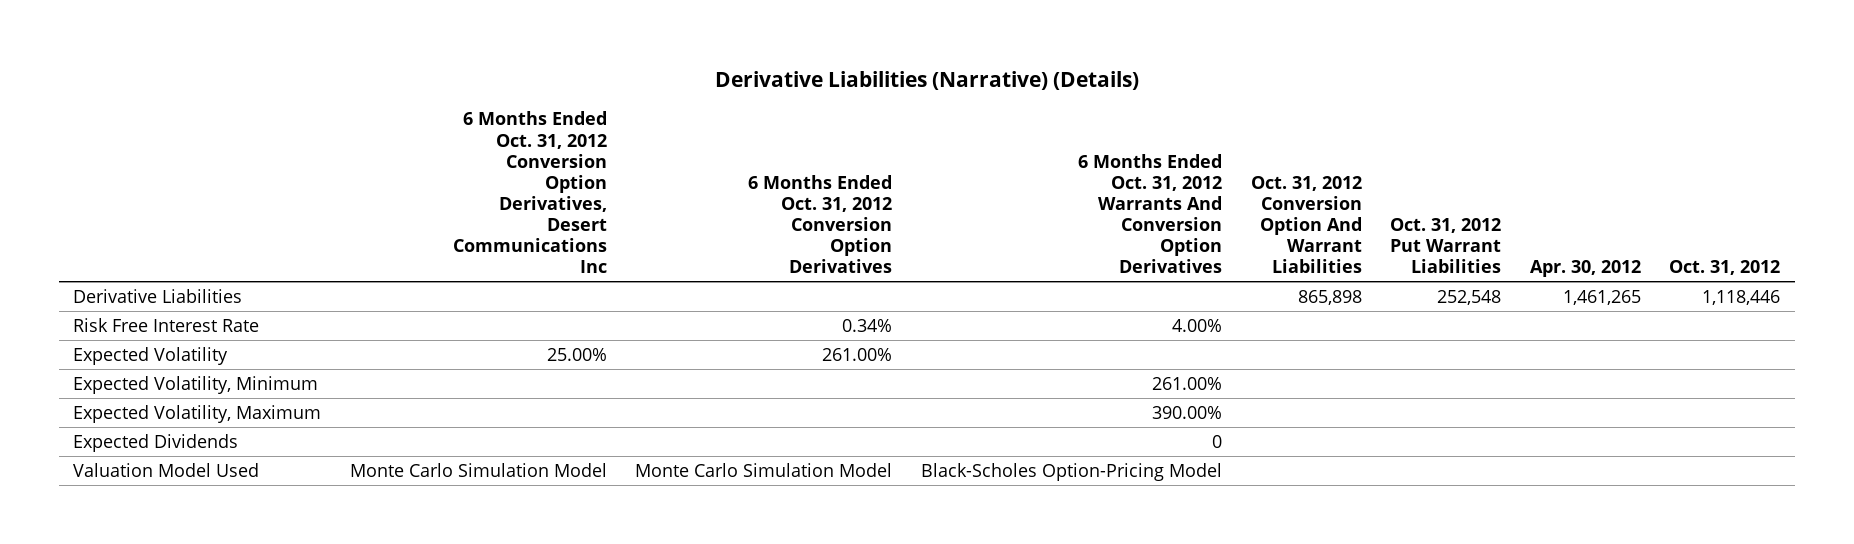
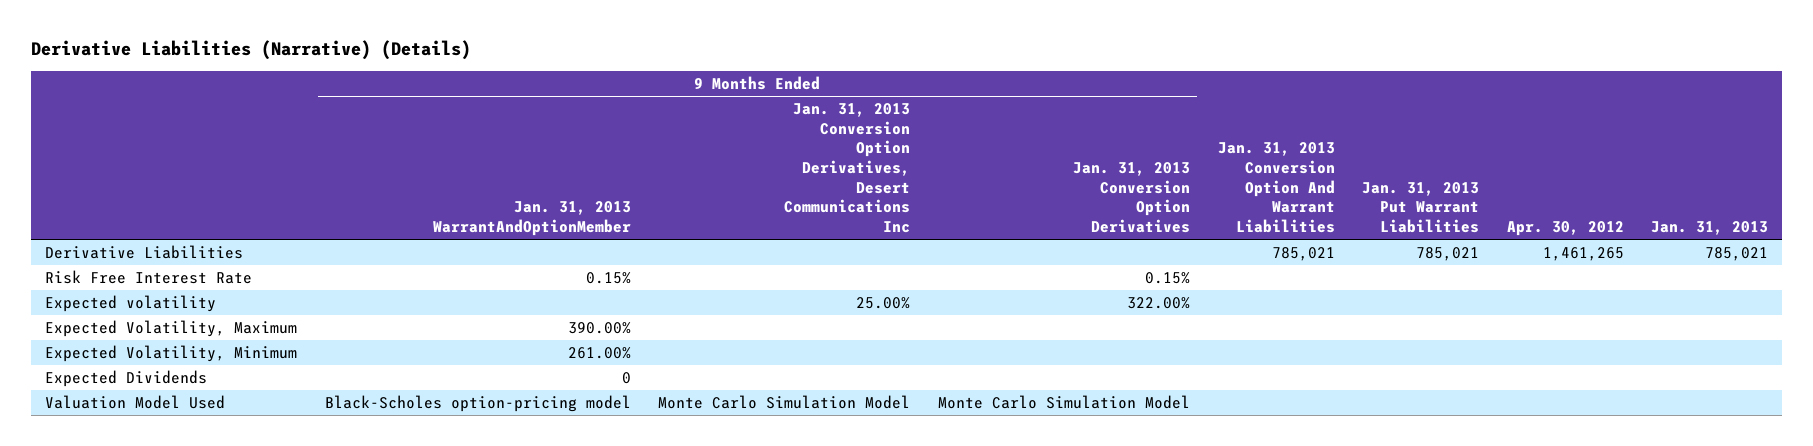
- | 6 Months Ended Oct. 31, 2012 Conversion Option Derivatives, Desert Communications Inc | 6 Months Ended Oct. 31, 2012 Conversion Option Derivatives | 6 Months Ended Oct. 31, 2012 Warrants And Conversion Option Derivatives | Oct. 31, 2012 Conversion Option And Warrant Liabilities | Oct. 31, 2012 Put Warrant Liabilities | Apr. 30, 2012 | Oct. 31, 2012
+ | 9 Months Ended Jan. 31, 2013 WarrantAndOptionMember | 9 Months Ended Jan. 31, 2013 Conversion Option Derivatives, Desert Communications Inc | 9 Months Ended Jan. 31, 2013 Conversion Option Derivatives | Jan. 31, 2013 Conversion Option And Warrant Liabilities | Jan. 31, 2013 Put Warrant Liabilities | Apr. 30, 2012 | Jan. 31, 2013
- Expected Volatility | 25.00% | 261.00% | | | | |
+ Expected volatility | | 25.00% | 322.00% | | | |
moved down: Expected Volatility, Minimum | 261.00% | | | | | |

